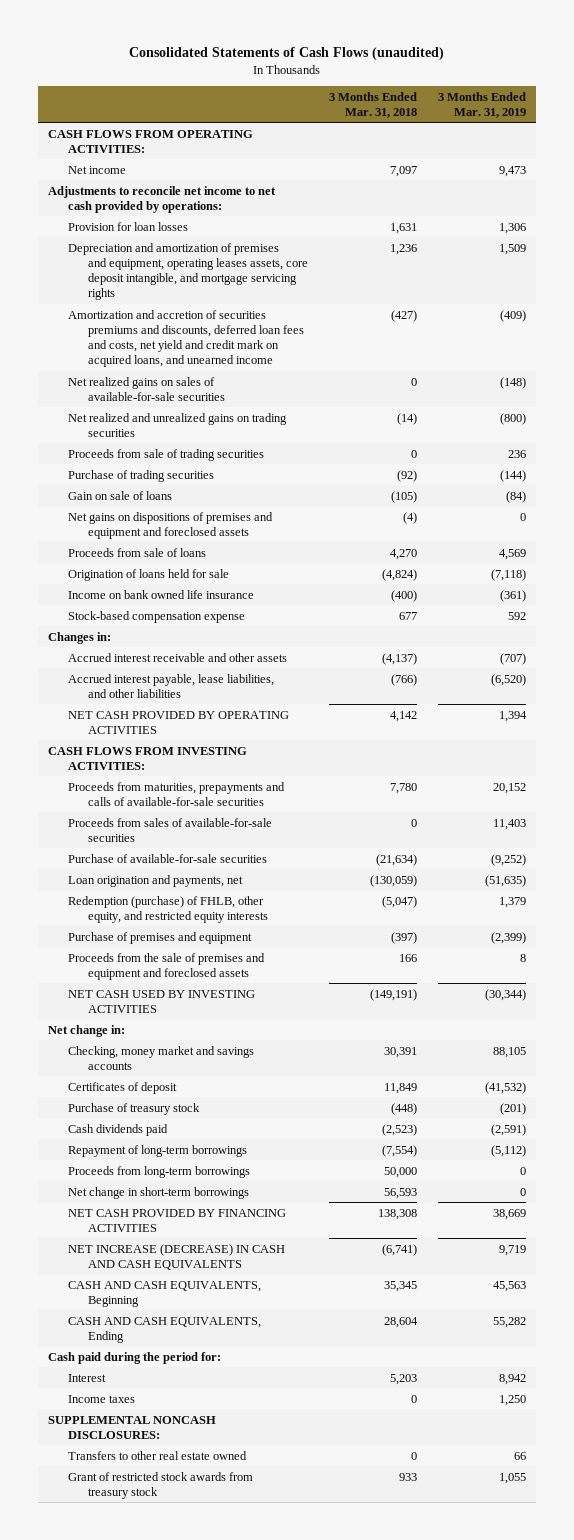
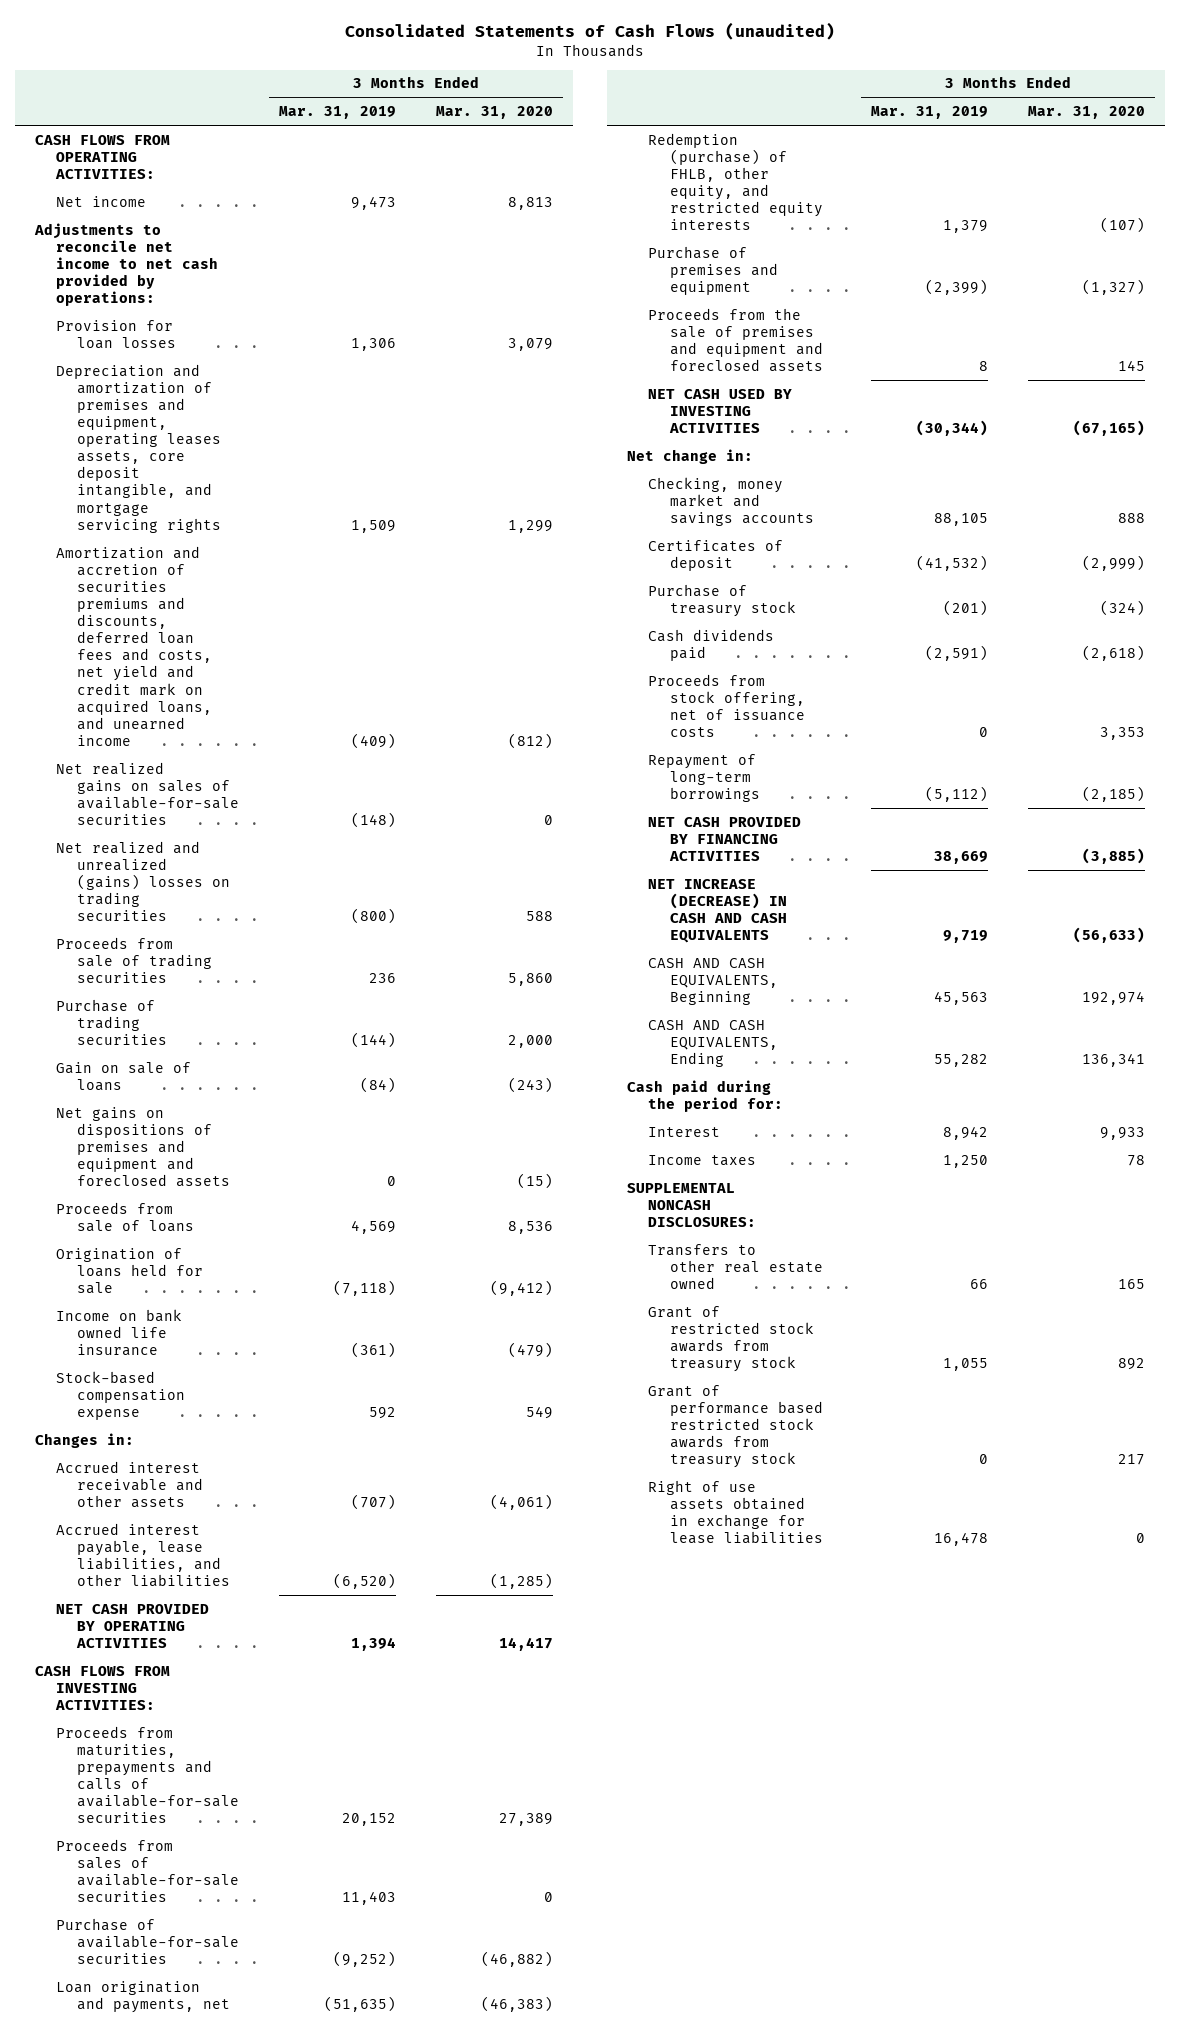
- | 3 Months Ended Mar. 31, 2018 | 3 Months Ended Mar. 31, 2019
+ | 3 Months Ended Mar. 31, 2019 | 3 Months Ended Mar. 31, 2020
- Net realized and unrealized gains on trading securities | (14) | (800)
+ Net realized and unrealized (gains) losses on trading securities | (800) | 588
+ Proceeds from stock offering, net of issuance costs | 0 | 3,353
- Proceeds from long-term borrowings | 50,000 | 0
- Net change in short-term borrowings | 56,593 | 0
+ Grant of performance based restricted stock awards from treasury stock | 0 | 217
+ Right of use assets obtained in exchange for lease liabilities | 16,478 | 0

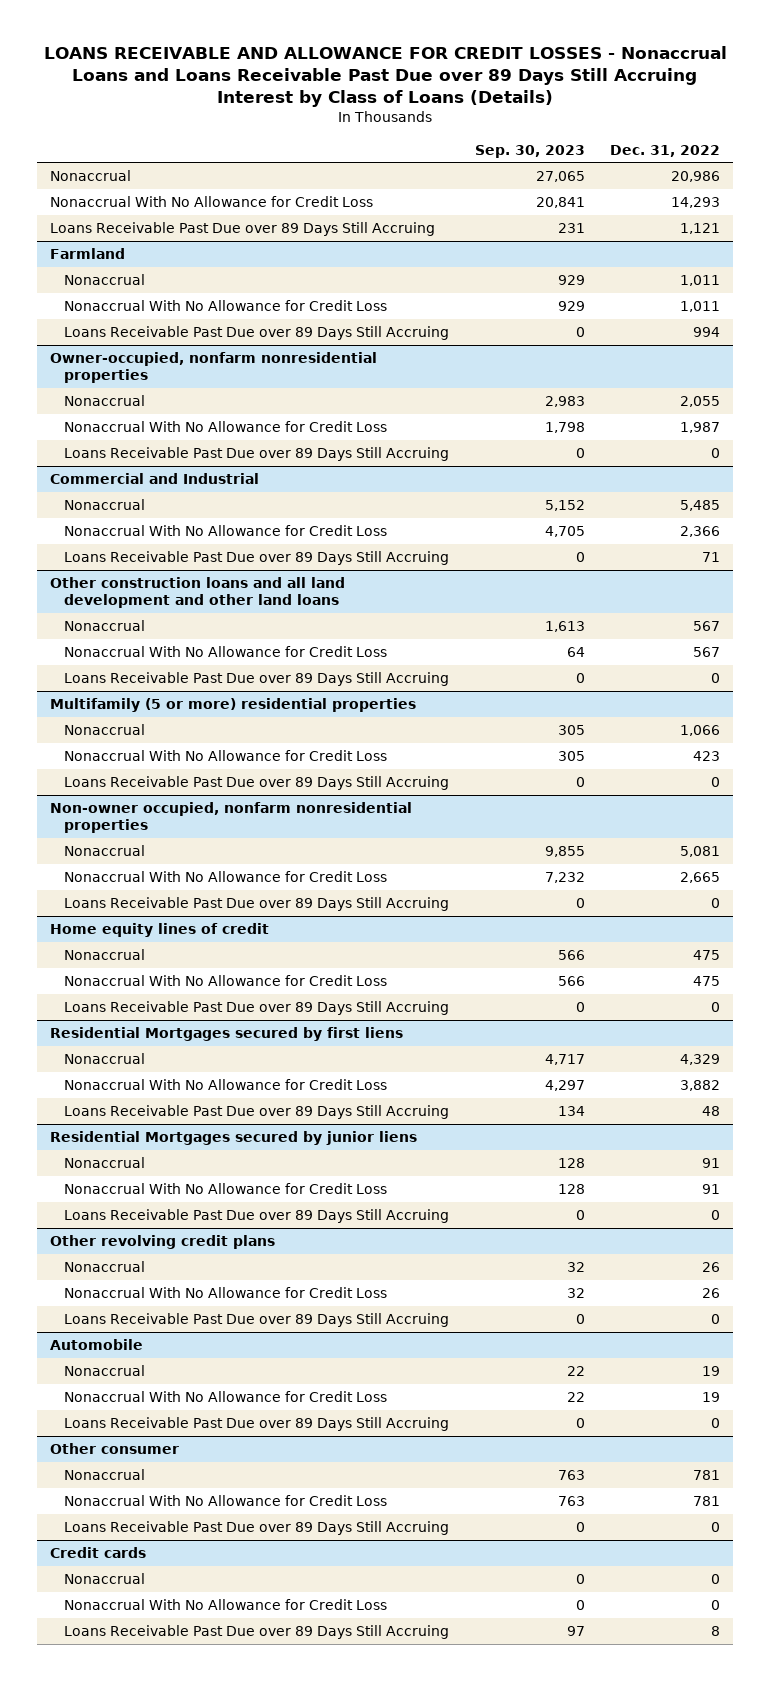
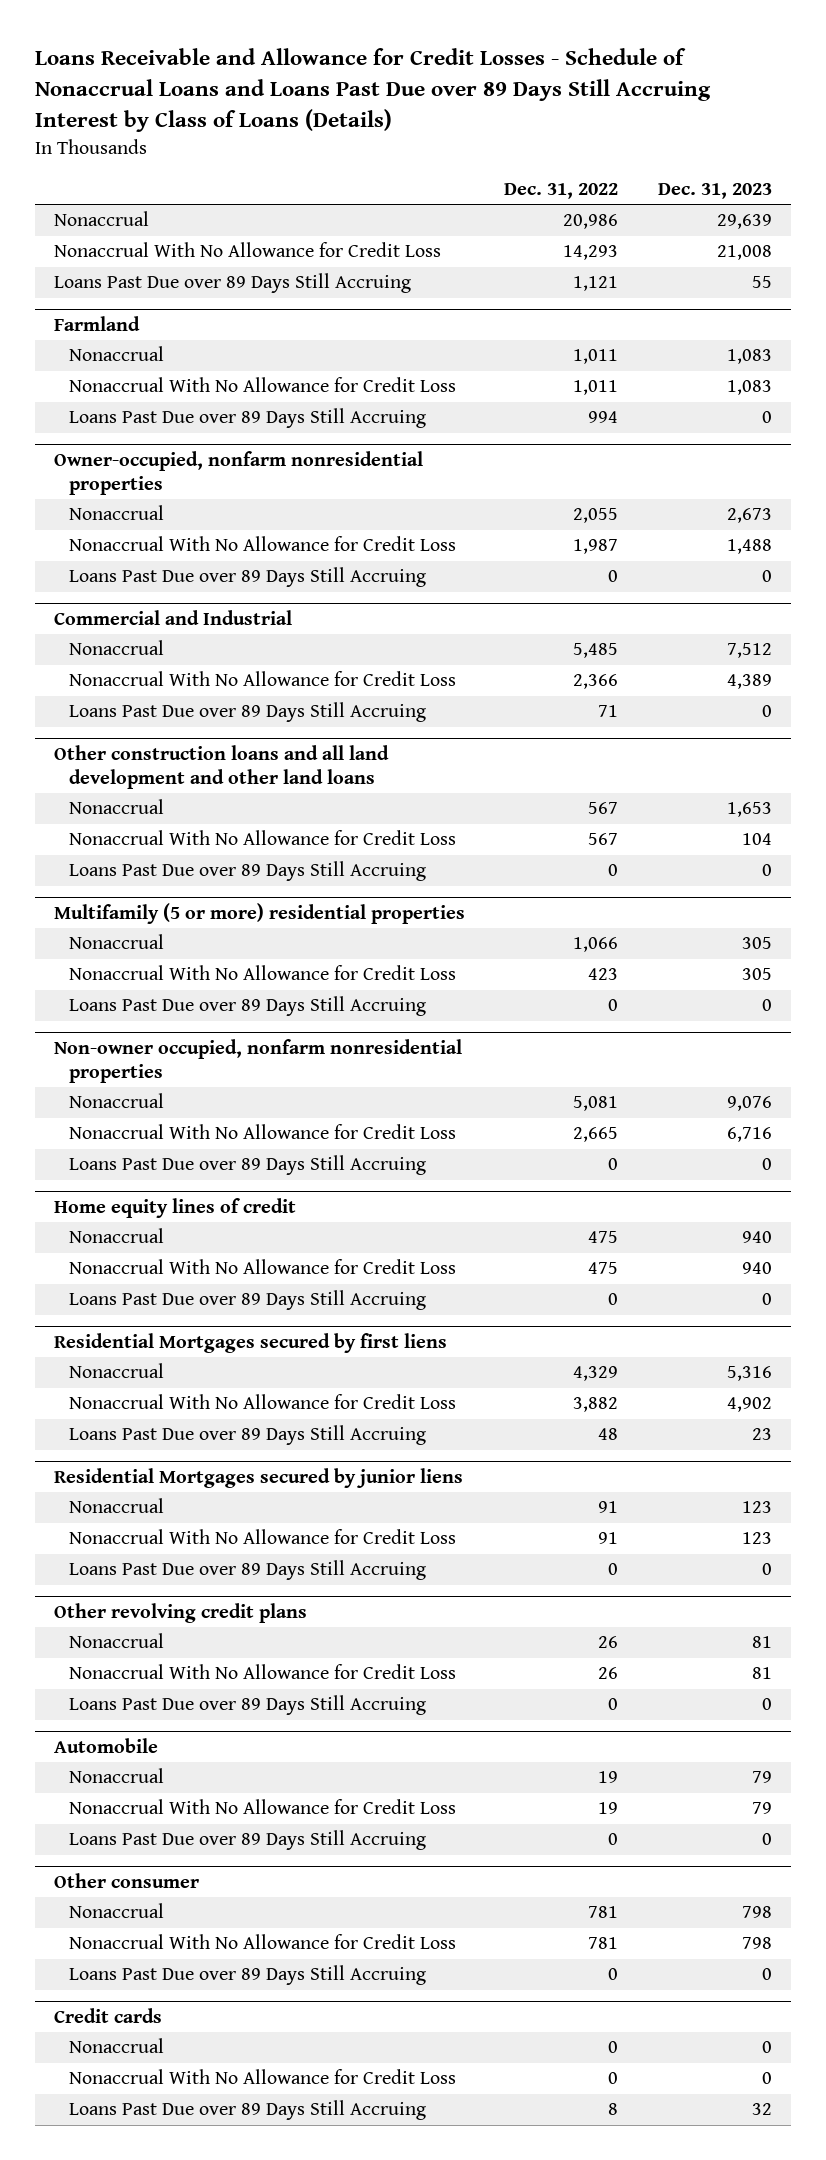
- LOANS RECEIVABLE AND ALLOWANCE FOR CREDIT LOSSES - Nonaccrual Loans and Loans Receivable Past Due over 89 Days Still Accruing Interest by Class of Loans (Details)
+ Loans Receivable and Allowance for Credit Losses - Schedule of Nonaccrual Loans and Loans Past Due over 89 Days Still Accruing Interest by Class of Loans (Details)
- | Sep. 30, 2023 | Dec. 31, 2022
+ | Dec. 31, 2022 | Dec. 31, 2023
- Loans Receivable Past Due over 89 Days Still Accruing | 231 | 1,121
+ Loans Past Due over 89 Days Still Accruing | 1,121 | 55
@ Farmland
- Loans Receivable Past Due over 89 Days Still Accruing | 0 | 994
+ Loans Past Due over 89 Days Still Accruing | 994 | 0
@ Owner-occupied, nonfarm nonresidential properties
- Loans Receivable Past Due over 89 Days Still Accruing | 0 | 0
+ Loans Past Due over 89 Days Still Accruing | 0 | 0
@ Commercial and Industrial
- Loans Receivable Past Due over 89 Days Still Accruing | 0 | 71
+ Loans Past Due over 89 Days Still Accruing | 71 | 0
@ Other construction loans and all land development and other land loans
- Loans Receivable Past Due over 89 Days Still Accruing | 0 | 0
+ Loans Past Due over 89 Days Still Accruing | 0 | 0
@ Multifamily (5 or more) residential properties
- Loans Receivable Past Due over 89 Days Still Accruing | 0 | 0
+ Loans Past Due over 89 Days Still Accruing | 0 | 0
@ Non-owner occupied, nonfarm nonresidential properties
- Loans Receivable Past Due over 89 Days Still Accruing | 0 | 0
+ Loans Past Due over 89 Days Still Accruing | 0 | 0
@ Home equity lines of credit
- Loans Receivable Past Due over 89 Days Still Accruing | 0 | 0
+ Loans Past Due over 89 Days Still Accruing | 0 | 0
@ Residential Mortgages secured by first liens
- Loans Receivable Past Due over 89 Days Still Accruing | 134 | 48
+ Loans Past Due over 89 Days Still Accruing | 48 | 23
@ Residential Mortgages secured by junior liens
- Loans Receivable Past Due over 89 Days Still Accruing | 0 | 0
+ Loans Past Due over 89 Days Still Accruing | 0 | 0
@ Other revolving credit plans
- Loans Receivable Past Due over 89 Days Still Accruing | 0 | 0
+ Loans Past Due over 89 Days Still Accruing | 0 | 0
@ Automobile
- Loans Receivable Past Due over 89 Days Still Accruing | 0 | 0
+ Loans Past Due over 89 Days Still Accruing | 0 | 0
@ Other consumer
- Loans Receivable Past Due over 89 Days Still Accruing | 0 | 0
+ Loans Past Due over 89 Days Still Accruing | 0 | 0
@ Credit cards
- Loans Receivable Past Due over 89 Days Still Accruing | 97 | 8
+ Loans Past Due over 89 Days Still Accruing | 8 | 32

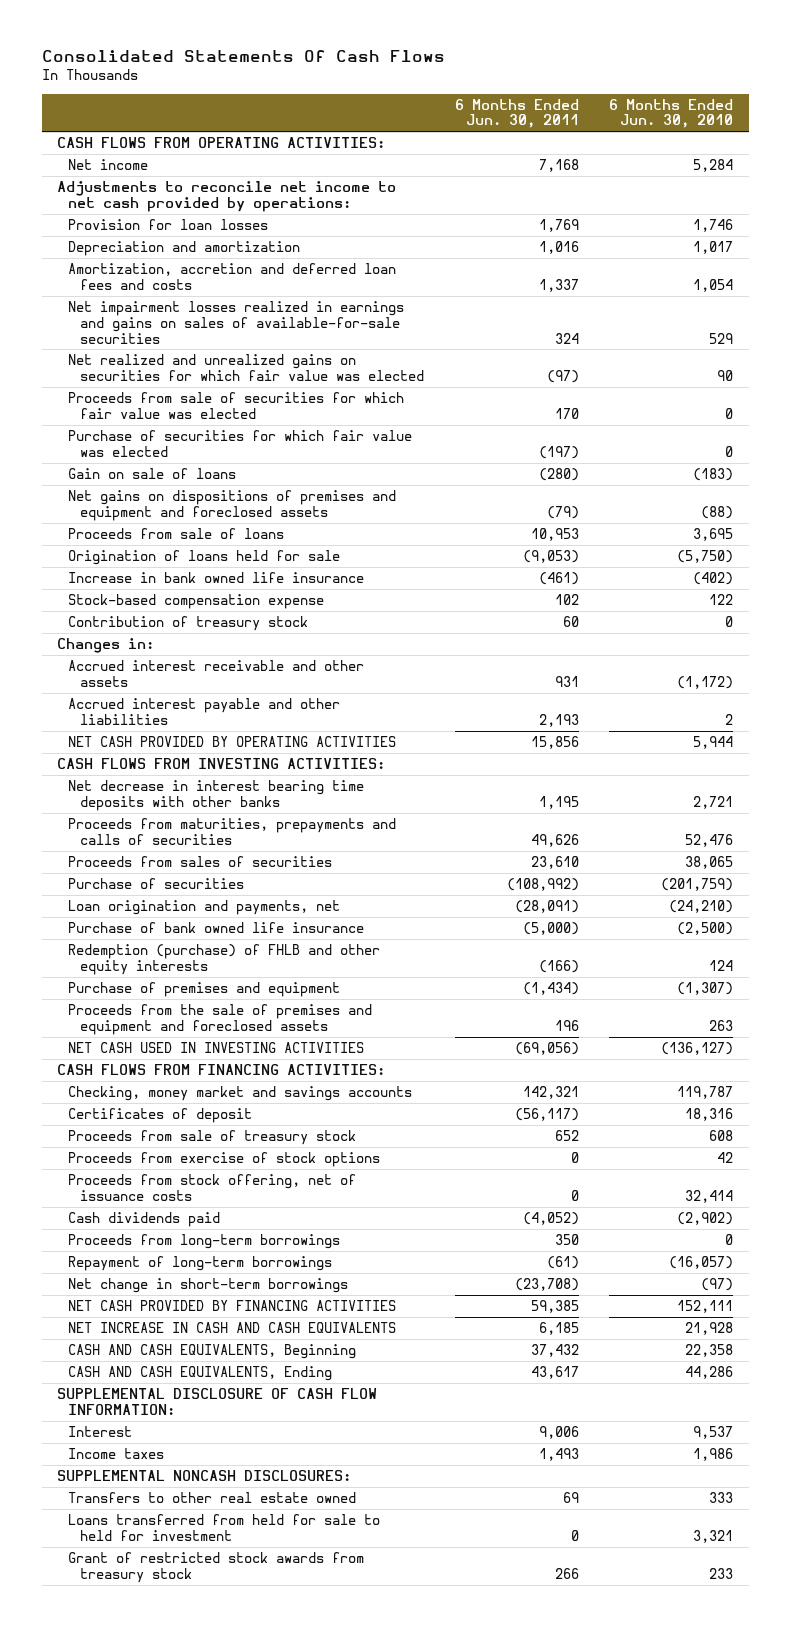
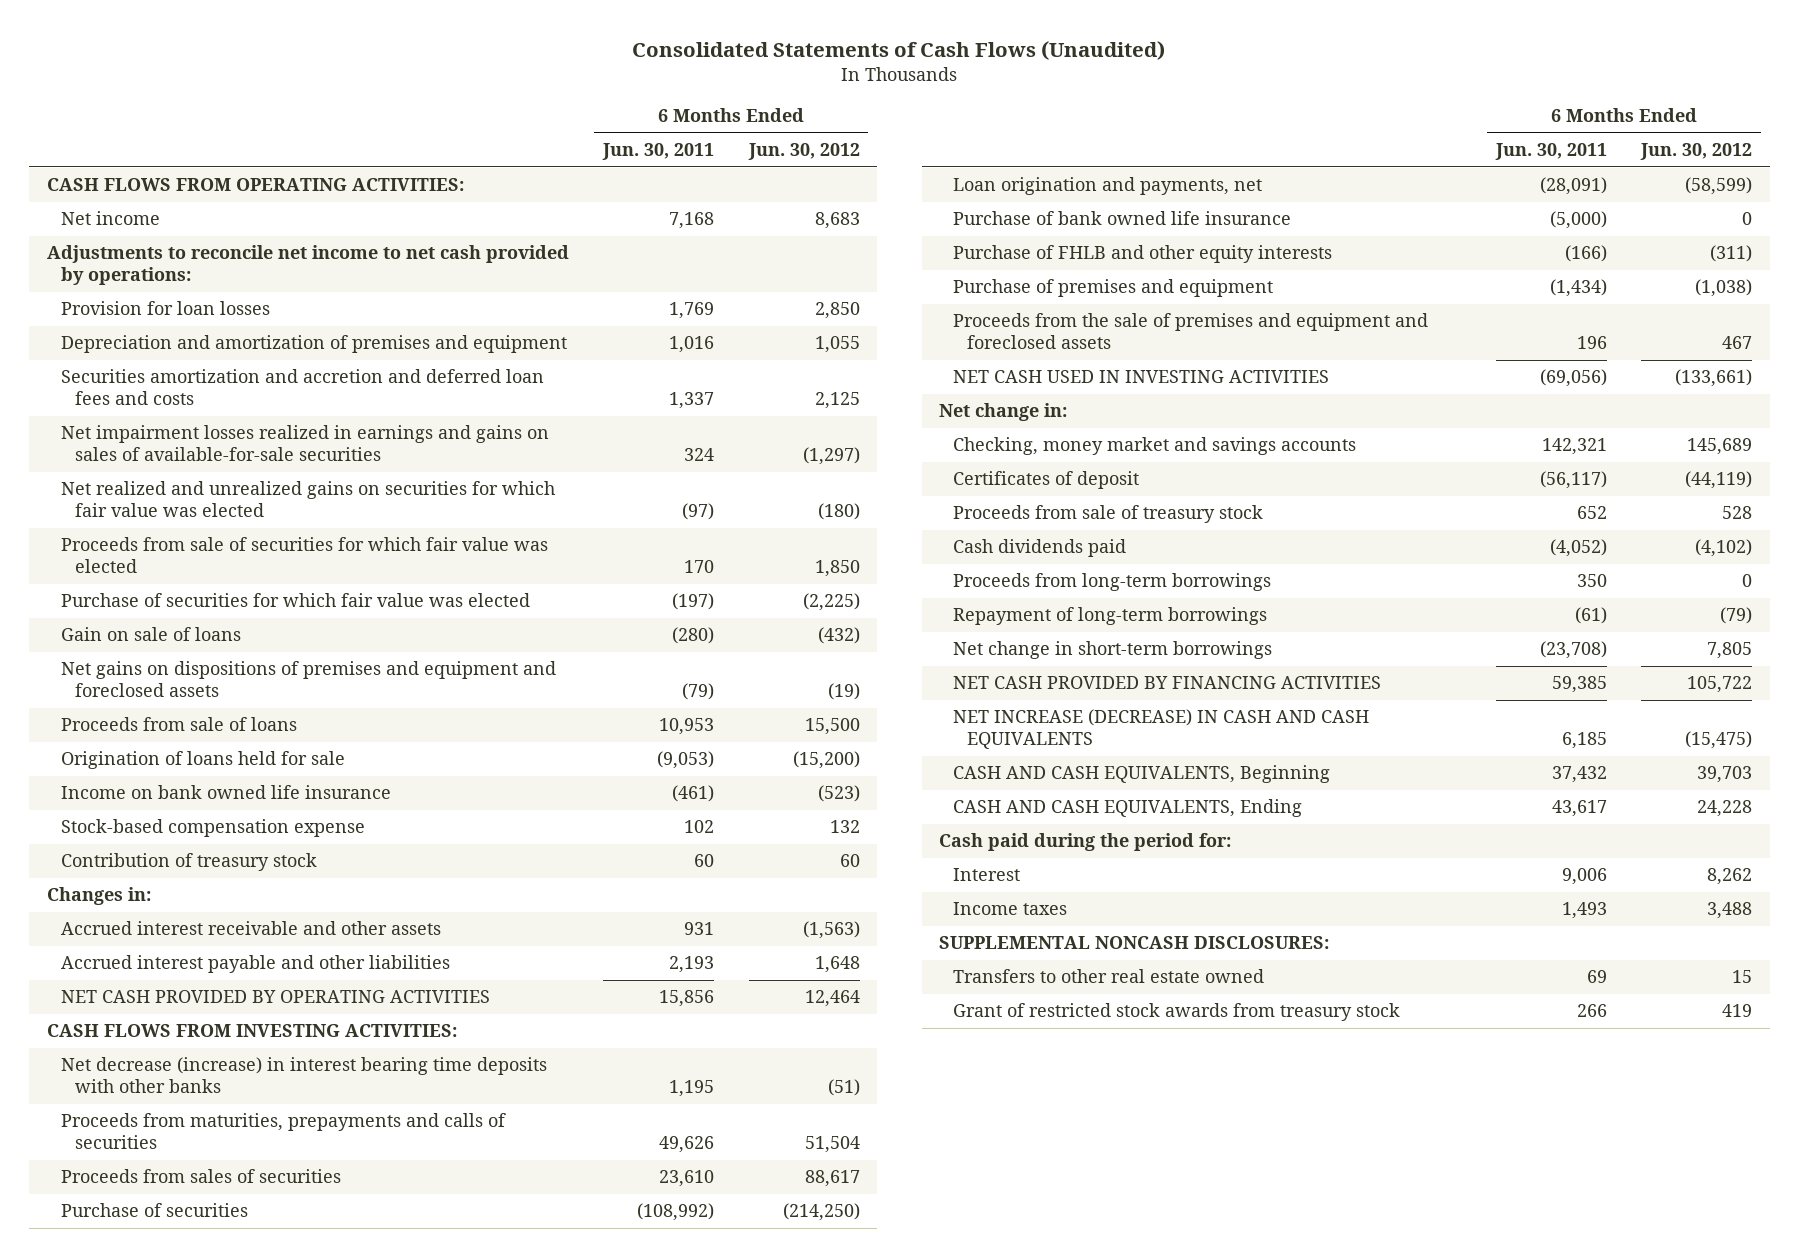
- Consolidated Statements Of Cash Flows
+ Consolidated Statements of Cash Flows (Unaudited)
- | 6 Months Ended Jun. 30, 2011 | 6 Months Ended Jun. 30, 2010
+ | 6 Months Ended Jun. 30, 2011 | 6 Months Ended Jun. 30, 2012
- Depreciation and amortization | 1,016 | 1,017
- Amortization, accretion and deferred loan fees and costs | 1,337 | 1,054
+ Depreciation and amortization of premises and equipment | 1,016 | 1,055
+ Securities amortization and accretion and deferred loan fees and costs | 1,337 | 2,125
- Increase in bank owned life insurance | (461) | (402)
+ Income on bank owned life insurance | (461) | (523)
- Net decrease in interest bearing time deposits with other banks | 1,195 | 2,721
+ Net decrease (increase) in interest bearing time deposits with other banks | 1,195 | (51)
- Redemption (purchase) of FHLB and other equity interests | (166) | 124
+ Purchase of FHLB and other equity interests | (166) | (311)
- CASH FLOWS FROM FINANCING ACTIVITIES:
+ Net change in:
- Proceeds from exercise of stock options | 0 | 42
- Proceeds from stock offering, net of issuance costs | 0 | 32,414
- NET INCREASE IN CASH AND CASH EQUIVALENTS | 6,185 | 21,928
+ NET INCREASE (DECREASE) IN CASH AND CASH EQUIVALENTS | 6,185 | (15,475)
- SUPPLEMENTAL DISCLOSURE OF CASH FLOW INFORMATION:
+ Cash paid during the period for:
- Loans transferred from held for sale to held for investment | 0 | 3,321

